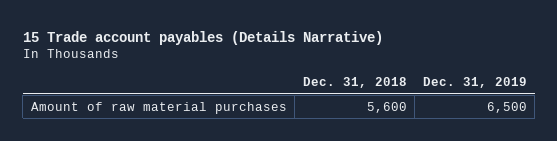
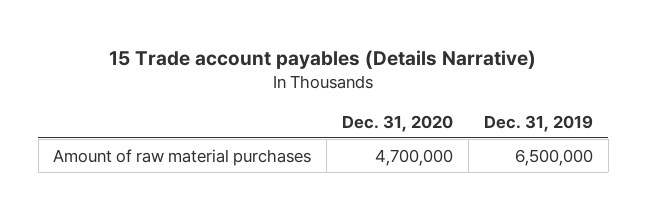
- | Dec. 31, 2018 | Dec. 31, 2019
+ | Dec. 31, 2020 | Dec. 31, 2019
- Amount of raw material purchases | 5,600 | 6,500
+ Amount of raw material purchases | 4,700,000 | 6,500,000

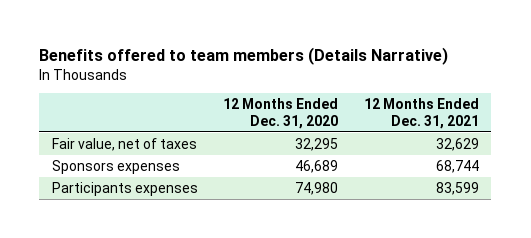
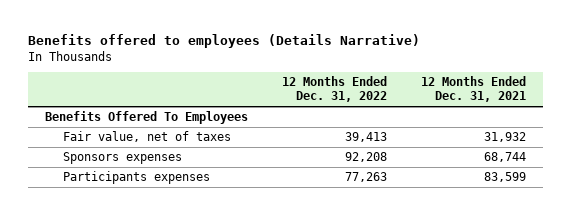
- Benefits offered to team members (Details Narrative)
+ Benefits offered to employees (Details Narrative)
- | 12 Months Ended Dec. 31, 2020 | 12 Months Ended Dec. 31, 2021
+ | 12 Months Ended Dec. 31, 2022 | 12 Months Ended Dec. 31, 2021
- Fair value, net of taxes | 32,295 | 32,629
+ Benefits Offered To Employees
+ Fair value, net of taxes | 39,413 | 31,932

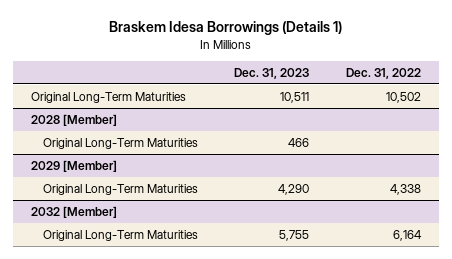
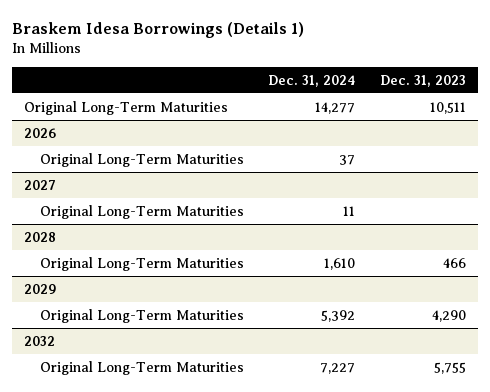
- | Dec. 31, 2023 | Dec. 31, 2022
+ | Dec. 31, 2024 | Dec. 31, 2023
- 2028 [Member]
+ 2026
+ Original Long-Term Maturities | 37 |
+ 2027
+ Original Long-Term Maturities | 11 |
+ 2028
- 2029 [Member]
+ 2029
- 2032 [Member]
+ 2032

